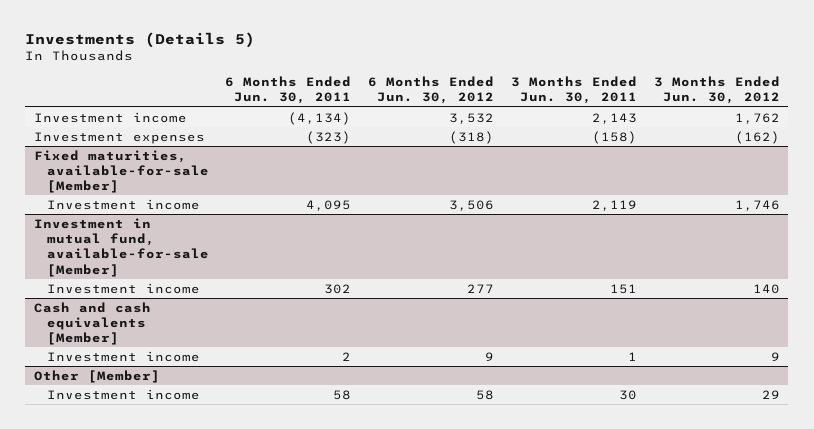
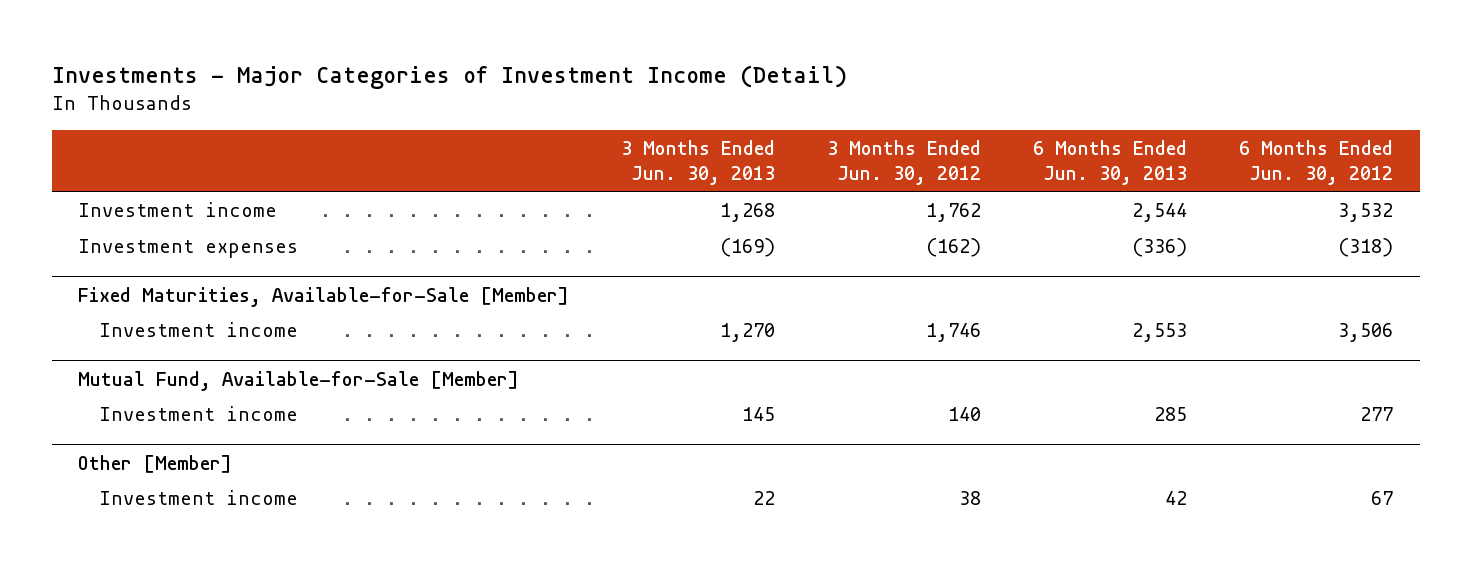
- Investments (Details 5)
+ Investments - Major Categories of Investment Income (Detail)
- | 6 Months Ended Jun. 30, 2011 | 6 Months Ended Jun. 30, 2012 | 3 Months Ended Jun. 30, 2011 | 3 Months Ended Jun. 30, 2012
+ | 3 Months Ended Jun. 30, 2013 | 3 Months Ended Jun. 30, 2012 | 6 Months Ended Jun. 30, 2013 | 6 Months Ended Jun. 30, 2012
- Fixed maturities, available-for-sale [Member]
+ Fixed Maturities, Available-for-Sale [Member]
- Investment in mutual fund, available-for-sale [Member]
+ Mutual Fund, Available-for-Sale [Member]
- Cash and cash equivalents [Member]
- Investment income | 2 | 9 | 1 | 9
@ Other [Member]
- Investment income | 58 | 58 | 30 | 29
+ Investment income | 22 | 38 | 42 | 67

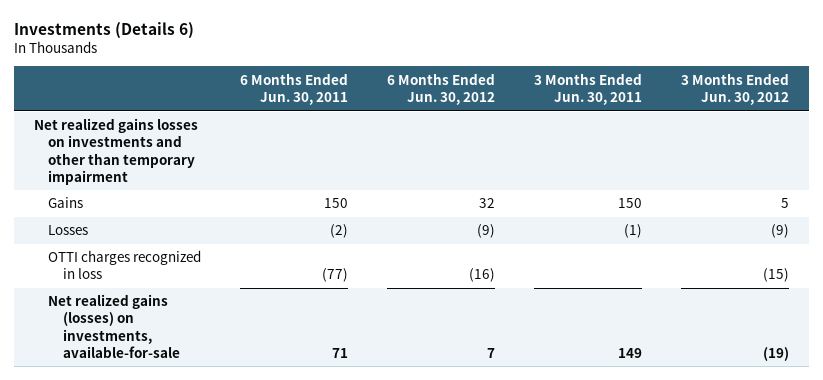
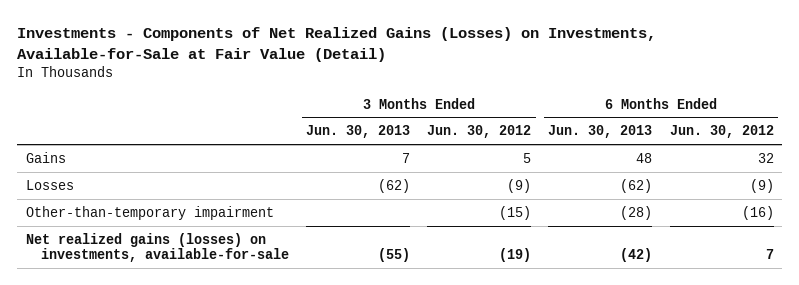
- Investments (Details 6)
+ Investments - Components of Net Realized Gains (Losses) on Investments, Available-for-Sale at Fair Value (Detail)
- | 6 Months Ended Jun. 30, 2011 | 6 Months Ended Jun. 30, 2012 | 3 Months Ended Jun. 30, 2011 | 3 Months Ended Jun. 30, 2012
+ | 3 Months Ended Jun. 30, 2013 | 3 Months Ended Jun. 30, 2012 | 6 Months Ended Jun. 30, 2013 | 6 Months Ended Jun. 30, 2012
- Net realized gains losses on investments and other than temporary impairment
- OTTI charges recognized in loss | (77) | (16) | | (15)
+ Other-than-temporary impairment | | (15) | (28) | (16)

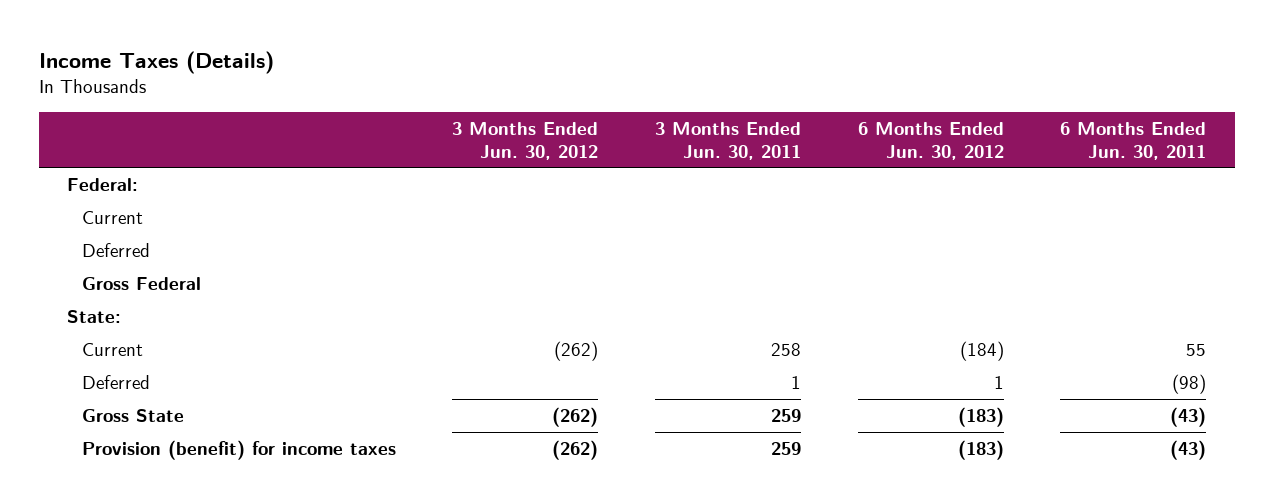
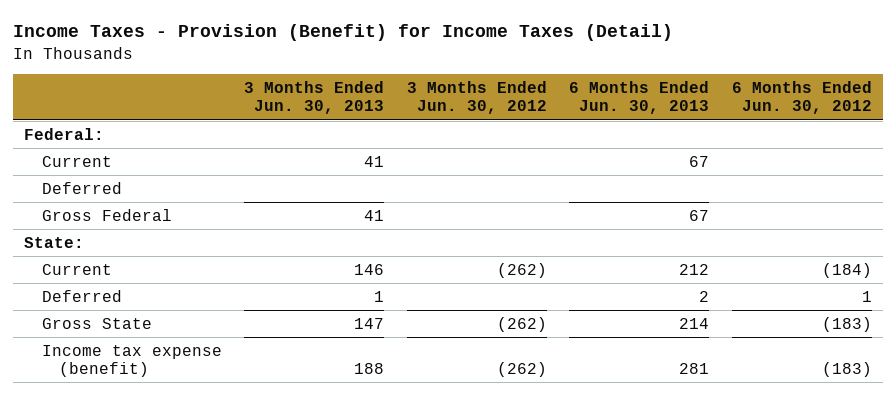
- Income Taxes (Details)
+ Income Taxes - Provision (Benefit) for Income Taxes (Detail)
- | 3 Months Ended Jun. 30, 2012 | 3 Months Ended Jun. 30, 2011 | 6 Months Ended Jun. 30, 2012 | 6 Months Ended Jun. 30, 2011
+ | 3 Months Ended Jun. 30, 2013 | 3 Months Ended Jun. 30, 2012 | 6 Months Ended Jun. 30, 2013 | 6 Months Ended Jun. 30, 2012
- Provision (benefit) for income taxes | (262) | 259 | (183) | (43)
+ Income tax expense (benefit) | 188 | (262) | 281 | (183)

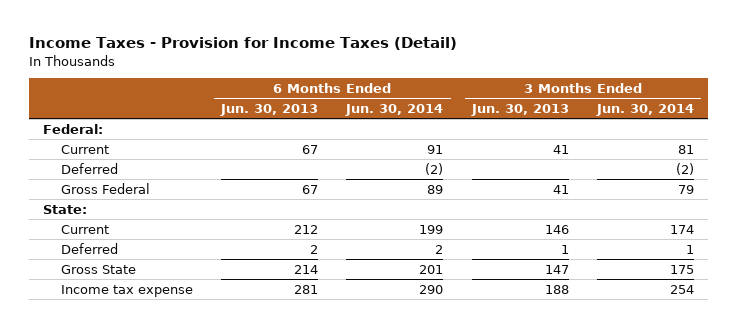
- Income Taxes - Provision (Benefit) for Income Taxes (Detail)
+ Income Taxes - Provision for Income Taxes (Detail)
- | 3 Months Ended Jun. 30, 2013 | 3 Months Ended Jun. 30, 2012 | 6 Months Ended Jun. 30, 2013 | 6 Months Ended Jun. 30, 2012
+ | 6 Months Ended Jun. 30, 2013 | 6 Months Ended Jun. 30, 2014 | 3 Months Ended Jun. 30, 2013 | 3 Months Ended Jun. 30, 2014
- Income tax expense (benefit) | 188 | (262) | 281 | (183)
+ Income tax expense | 281 | 290 | 188 | 254

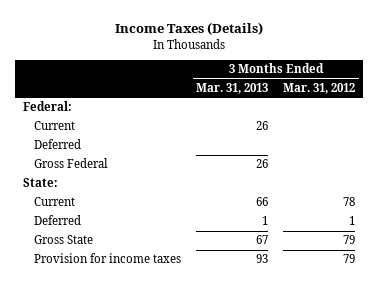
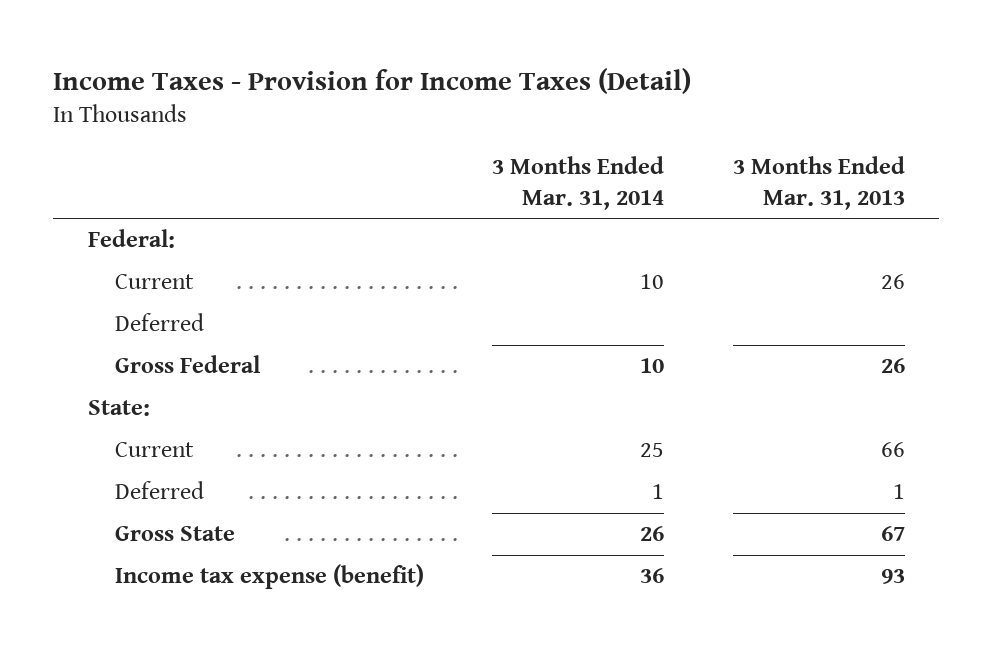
- Income Taxes (Details)
+ Income Taxes - Provision for Income Taxes (Detail)
- | 3 Months Ended Mar. 31, 2013 | 3 Months Ended Mar. 31, 2012
+ | 3 Months Ended Mar. 31, 2014 | 3 Months Ended Mar. 31, 2013
- Provision for income taxes | 93 | 79
+ Income tax expense (benefit) | 36 | 93

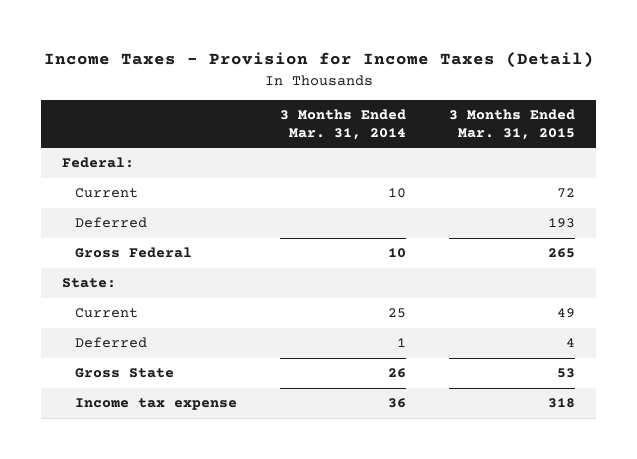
- | 3 Months Ended Mar. 31, 2014 | 3 Months Ended Mar. 31, 2013
+ | 3 Months Ended Mar. 31, 2014 | 3 Months Ended Mar. 31, 2015
- Income tax expense (benefit) | 36 | 93
+ Income tax expense | 36 | 318

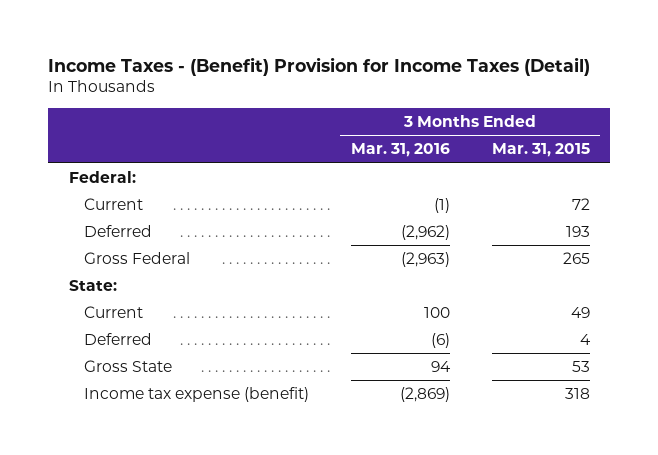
- Income Taxes - Provision for Income Taxes (Detail)
+ Income Taxes - (Benefit) Provision for Income Taxes (Detail)
- | 3 Months Ended Mar. 31, 2014 | 3 Months Ended Mar. 31, 2015
+ | 3 Months Ended Mar. 31, 2016 | 3 Months Ended Mar. 31, 2015
- Income tax expense | 36 | 318
+ Income tax expense (benefit) | (2,869) | 318

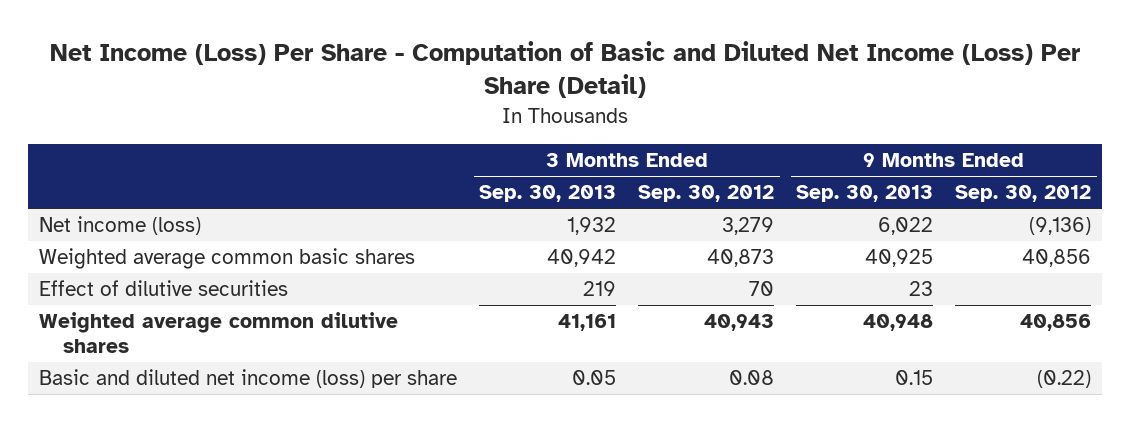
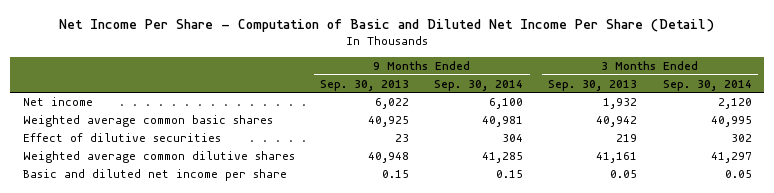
- Net Income (Loss) Per Share - Computation of Basic and Diluted Net Income (Loss) Per Share (Detail)
+ Net Income Per Share - Computation of Basic and Diluted Net Income Per Share (Detail)
- | 3 Months Ended Sep. 30, 2013 | 3 Months Ended Sep. 30, 2012 | 9 Months Ended Sep. 30, 2013 | 9 Months Ended Sep. 30, 2012
+ | 9 Months Ended Sep. 30, 2013 | 9 Months Ended Sep. 30, 2014 | 3 Months Ended Sep. 30, 2013 | 3 Months Ended Sep. 30, 2014
- Net income (loss) | 1,932 | 3,279 | 6,022 | (9,136)
+ Net income | 6,022 | 6,100 | 1,932 | 2,120
- Basic and diluted net income (loss) per share | 0.05 | 0.08 | 0.15 | (0.22)
+ Basic and diluted net income per share | 0.15 | 0.15 | 0.05 | 0.05

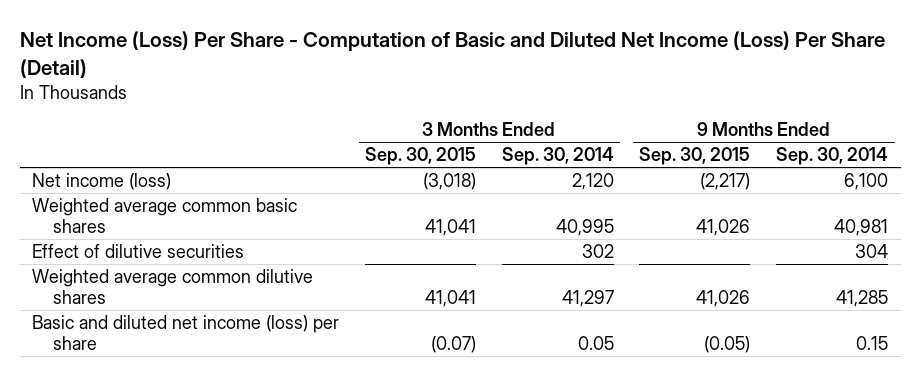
- Net Income Per Share - Computation of Basic and Diluted Net Income Per Share (Detail)
+ Net Income (Loss) Per Share - Computation of Basic and Diluted Net Income (Loss) Per Share (Detail)
- | 9 Months Ended Sep. 30, 2013 | 9 Months Ended Sep. 30, 2014 | 3 Months Ended Sep. 30, 2013 | 3 Months Ended Sep. 30, 2014
+ | 3 Months Ended Sep. 30, 2015 | 3 Months Ended Sep. 30, 2014 | 9 Months Ended Sep. 30, 2015 | 9 Months Ended Sep. 30, 2014
- Net income | 6,022 | 6,100 | 1,932 | 2,120
+ Net income (loss) | (3,018) | 2,120 | (2,217) | 6,100
- Basic and diluted net income per share | 0.15 | 0.15 | 0.05 | 0.05
+ Basic and diluted net income (loss) per share | (0.07) | 0.05 | (0.05) | 0.15

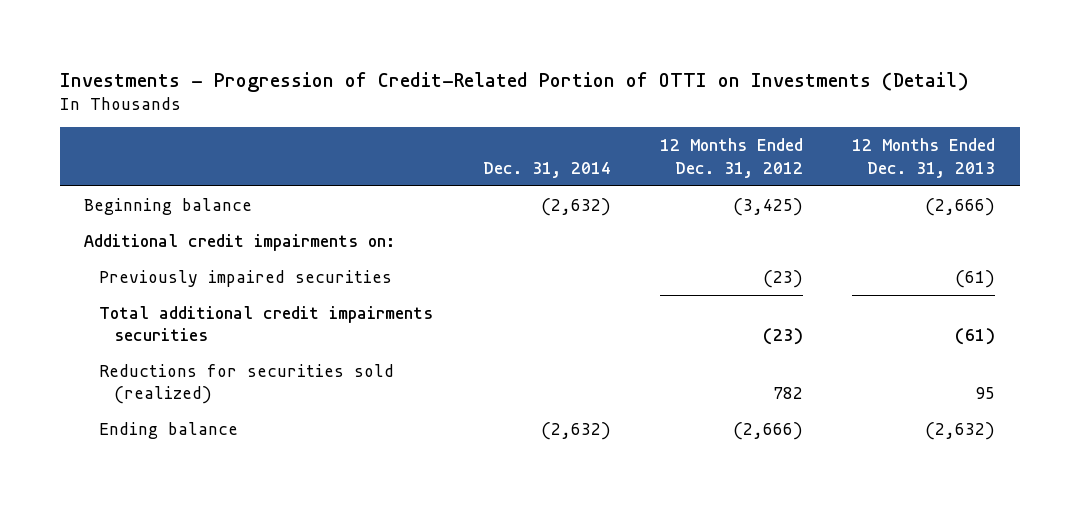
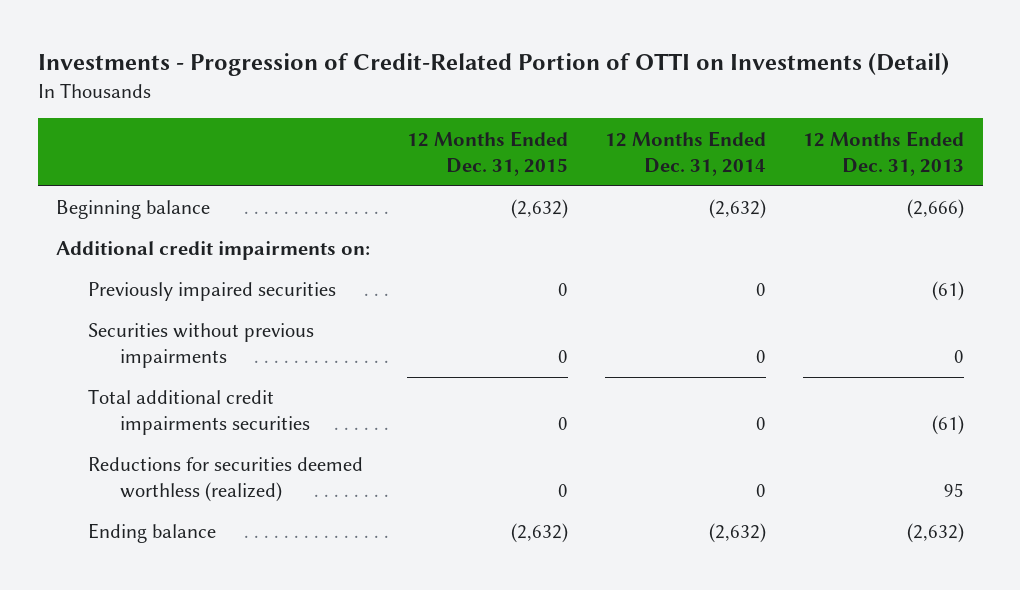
- | Dec. 31, 2014 | 12 Months Ended Dec. 31, 2012 | 12 Months Ended Dec. 31, 2013
+ | 12 Months Ended Dec. 31, 2015 | 12 Months Ended Dec. 31, 2014 | 12 Months Ended Dec. 31, 2013
+ Securities without previous impairments | 0 | 0 | 0
- Reductions for securities sold (realized) | | 782 | 95
+ Reductions for securities deemed worthless (realized) | 0 | 0 | 95

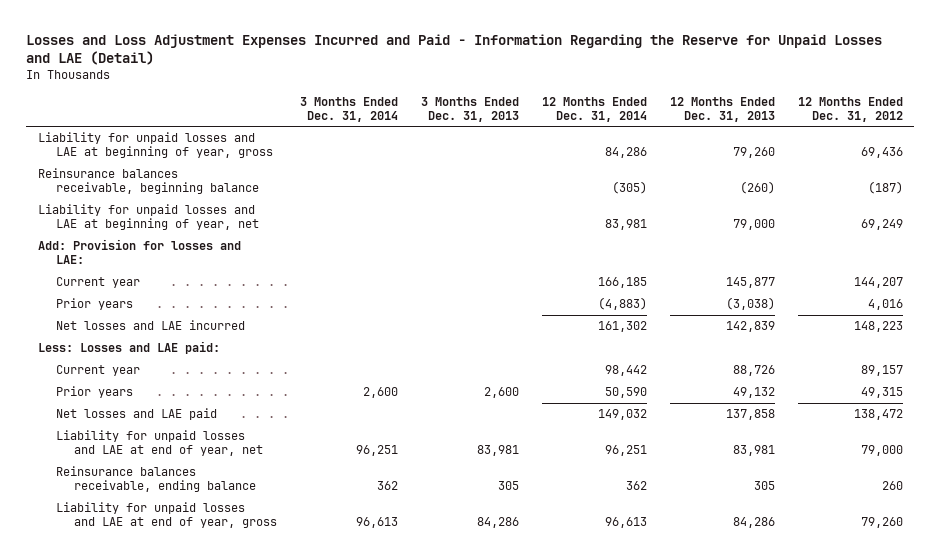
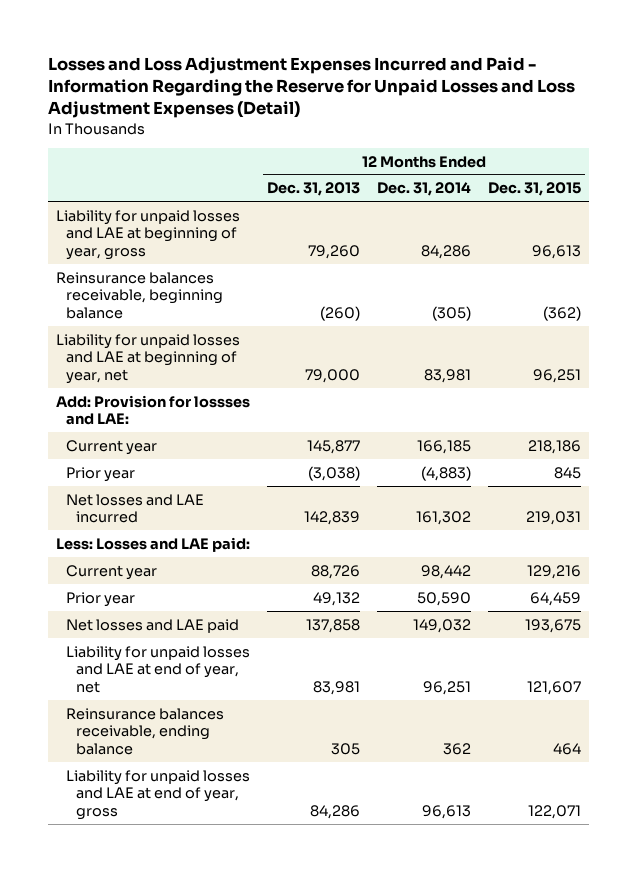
- Losses and Loss Adjustment Expenses Incurred and Paid - Information Regarding the Reserve for Unpaid Losses and LAE (Detail)
+ Losses and Loss Adjustment Expenses Incurred and Paid - Information Regarding the Reserve for Unpaid Losses and Loss Adjustment Expenses (Detail)
- | 3 Months Ended Dec. 31, 2014 | 3 Months Ended Dec. 31, 2013 | 12 Months Ended Dec. 31, 2014 | 12 Months Ended Dec. 31, 2013 | 12 Months Ended Dec. 31, 2012
+ | 12 Months Ended Dec. 31, 2013 | 12 Months Ended Dec. 31, 2014 | 12 Months Ended Dec. 31, 2015
- Add: Provision for losses and LAE:
+ Add: Provision for lossses and LAE:
- Prior years | | | (4,883) | (3,038) | 4,016
+ Prior year | (3,038) | (4,883) | 845
- Prior years | 2,600 | 2,600 | 50,590 | 49,132 | 49,315
+ Prior year | 49,132 | 50,590 | 64,459

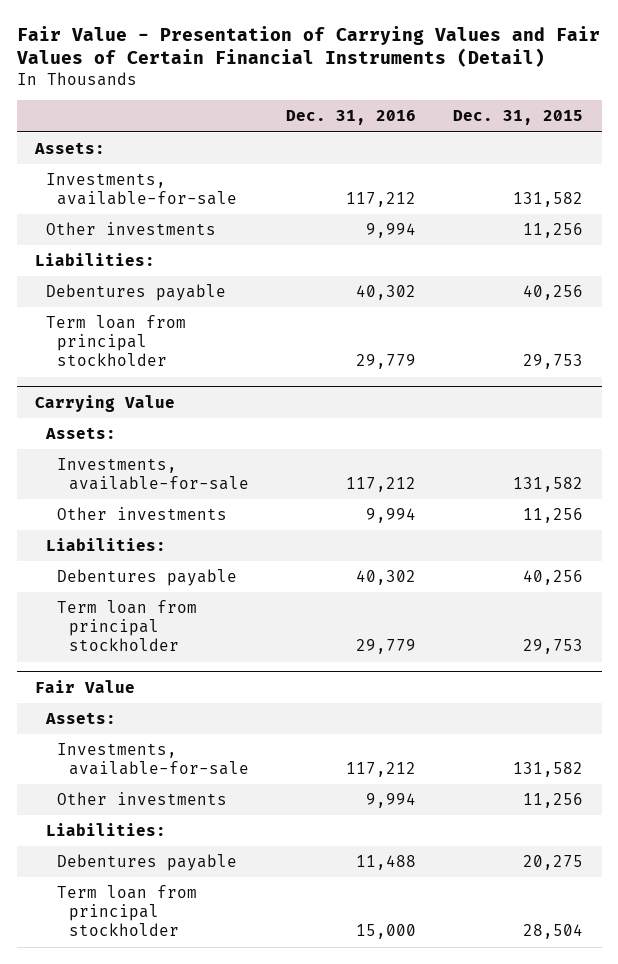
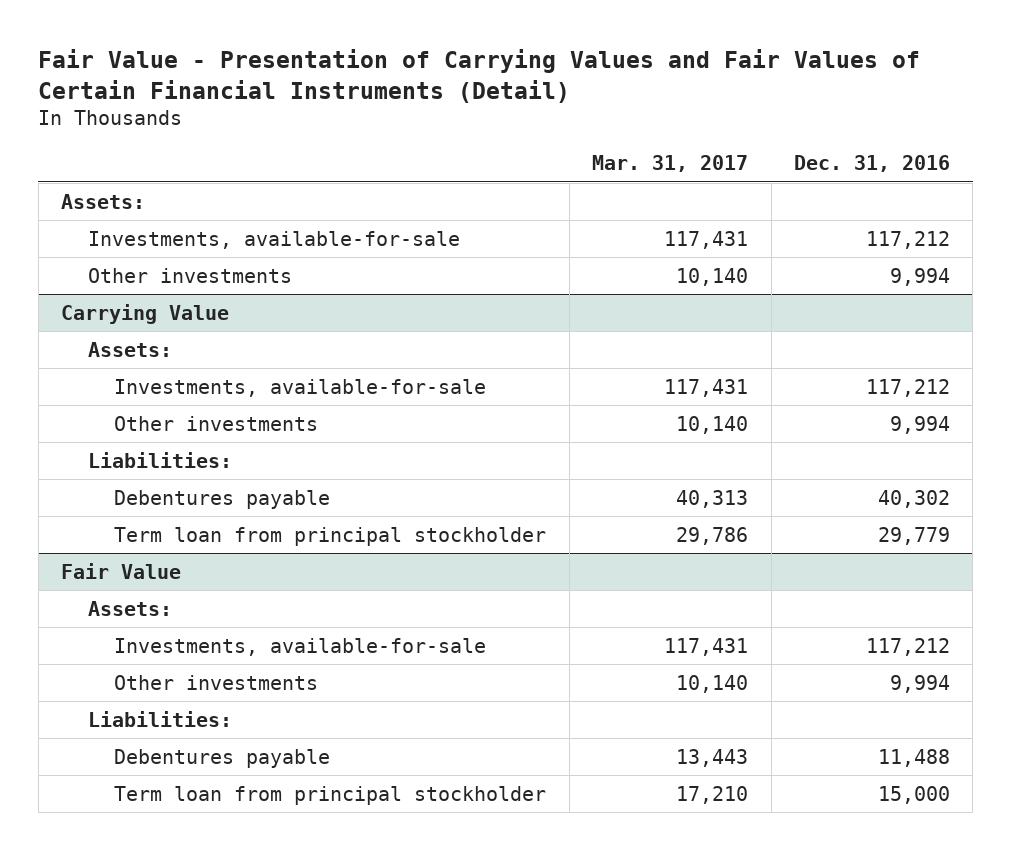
- | Dec. 31, 2016 | Dec. 31, 2015
+ | Mar. 31, 2017 | Dec. 31, 2016
- Liabilities:
- Debentures payable | 40,302 | 40,256
- Term loan from principal stockholder | 29,779 | 29,753

